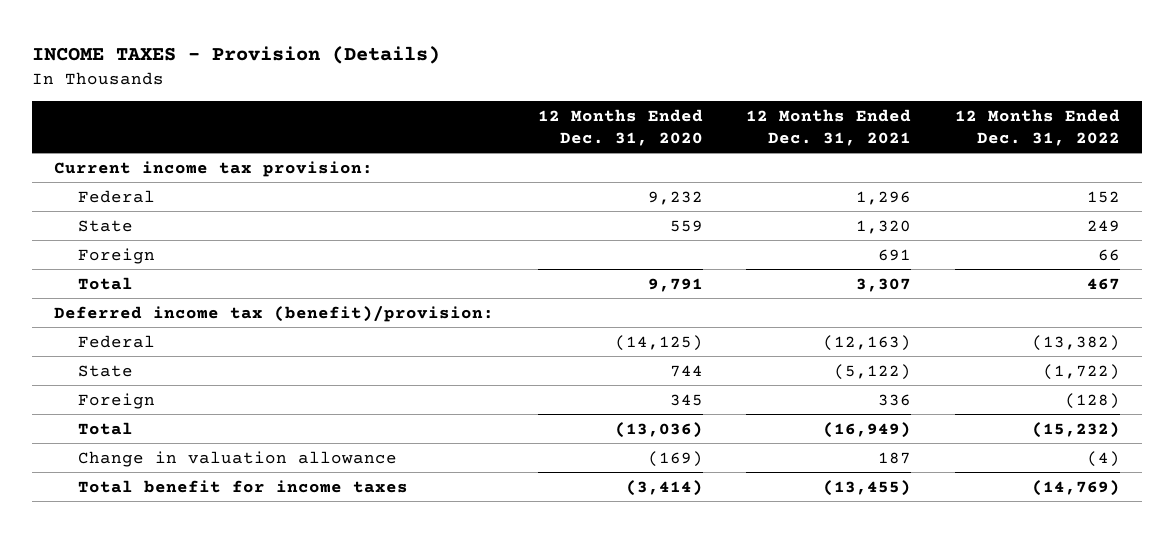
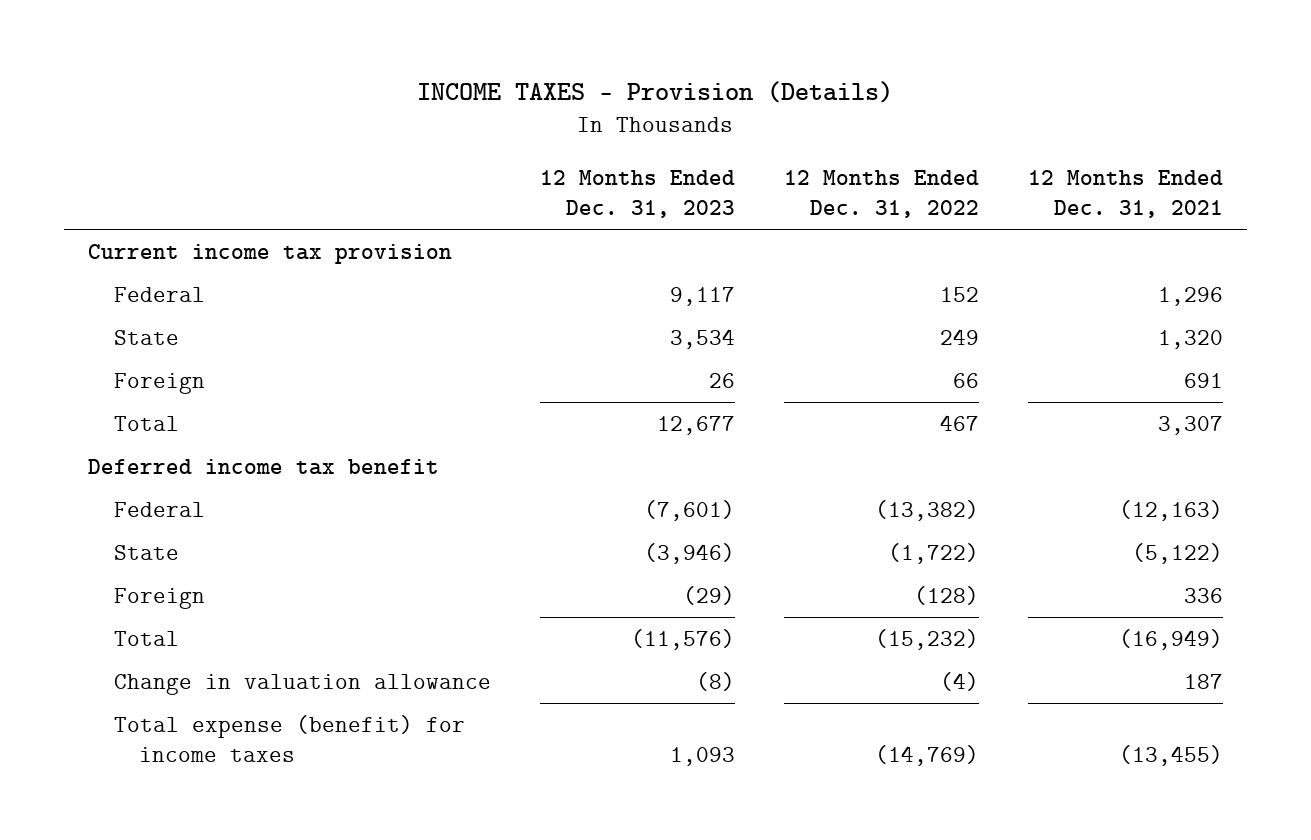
- | 12 Months Ended Dec. 31, 2020 | 12 Months Ended Dec. 31, 2021 | 12 Months Ended Dec. 31, 2022
+ | 12 Months Ended Dec. 31, 2023 | 12 Months Ended Dec. 31, 2022 | 12 Months Ended Dec. 31, 2021
- Current income tax provision:
+ Current income tax provision
- Deferred income tax (benefit)/provision:
+ Deferred income tax benefit
- Total benefit for income taxes | (3,414) | (13,455) | (14,769)
+ Total expense (benefit) for income taxes | 1,093 | (14,769) | (13,455)

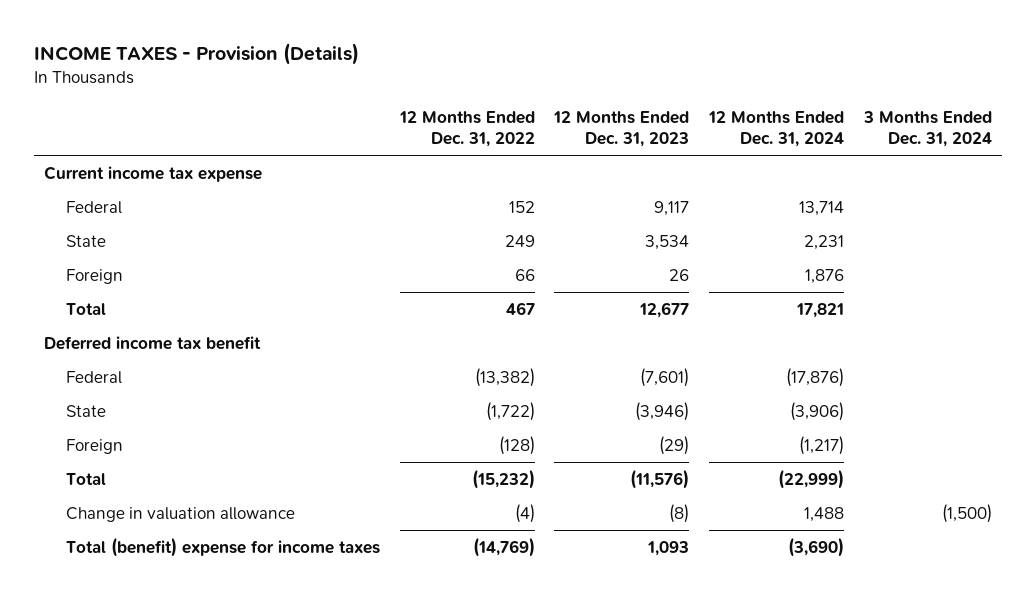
- | 12 Months Ended Dec. 31, 2023 | 12 Months Ended Dec. 31, 2022 | 12 Months Ended Dec. 31, 2021
+ | 12 Months Ended Dec. 31, 2022 | 12 Months Ended Dec. 31, 2023 | 12 Months Ended Dec. 31, 2024 | 3 Months Ended Dec. 31, 2024
- Current income tax provision
+ Current income tax expense
- Total expense (benefit) for income taxes | 1,093 | (14,769) | (13,455)
+ Total (benefit) expense for income taxes | (14,769) | 1,093 | (3,690) |

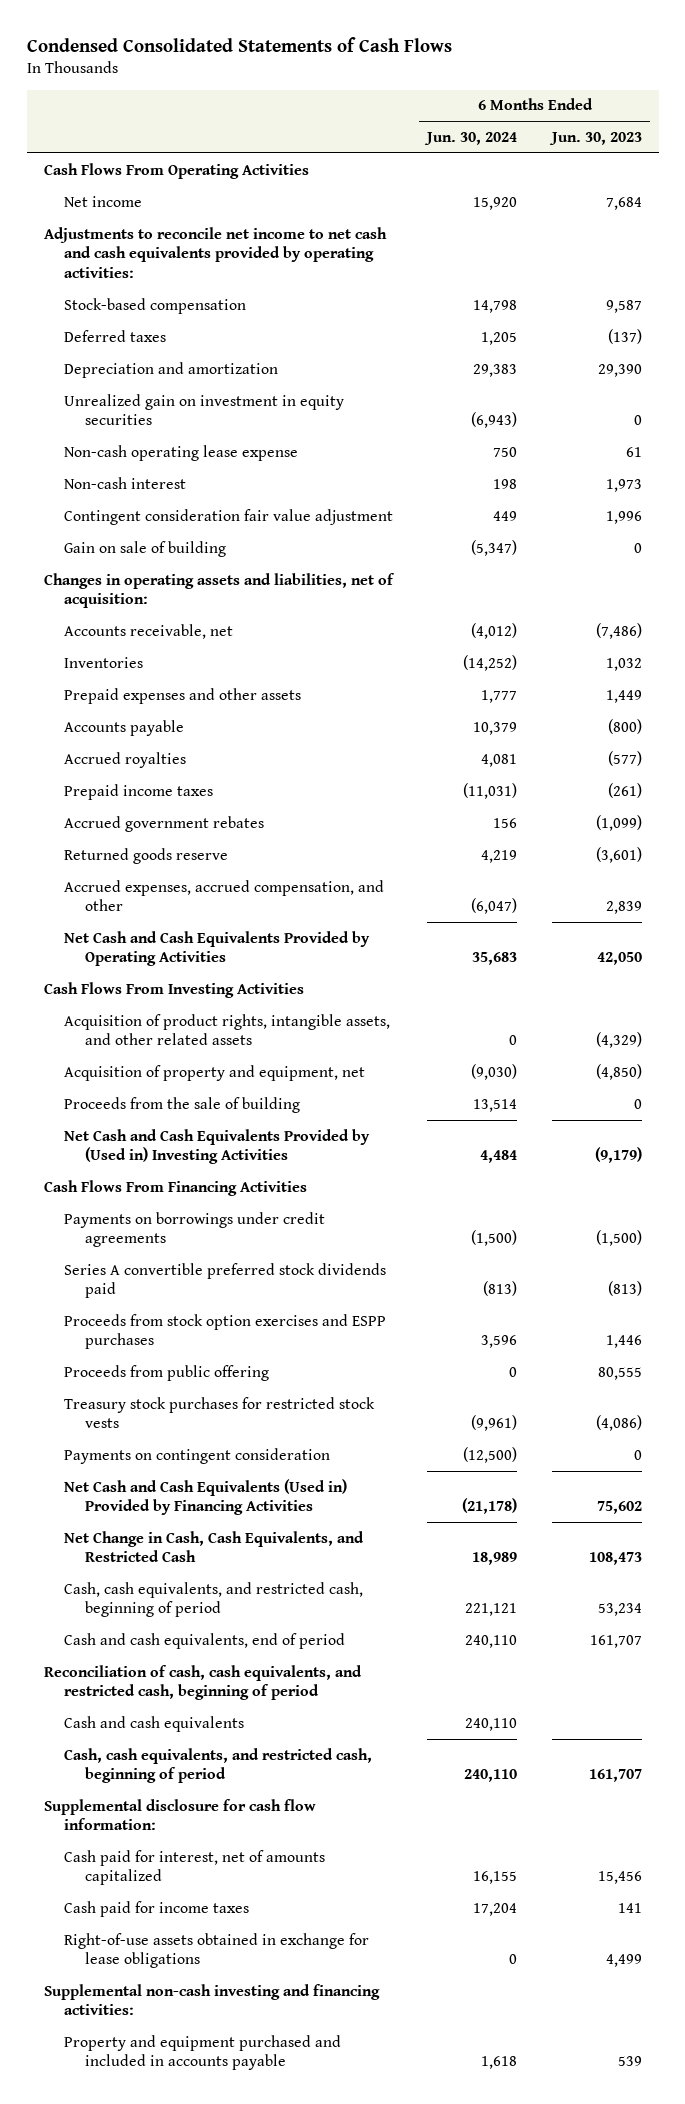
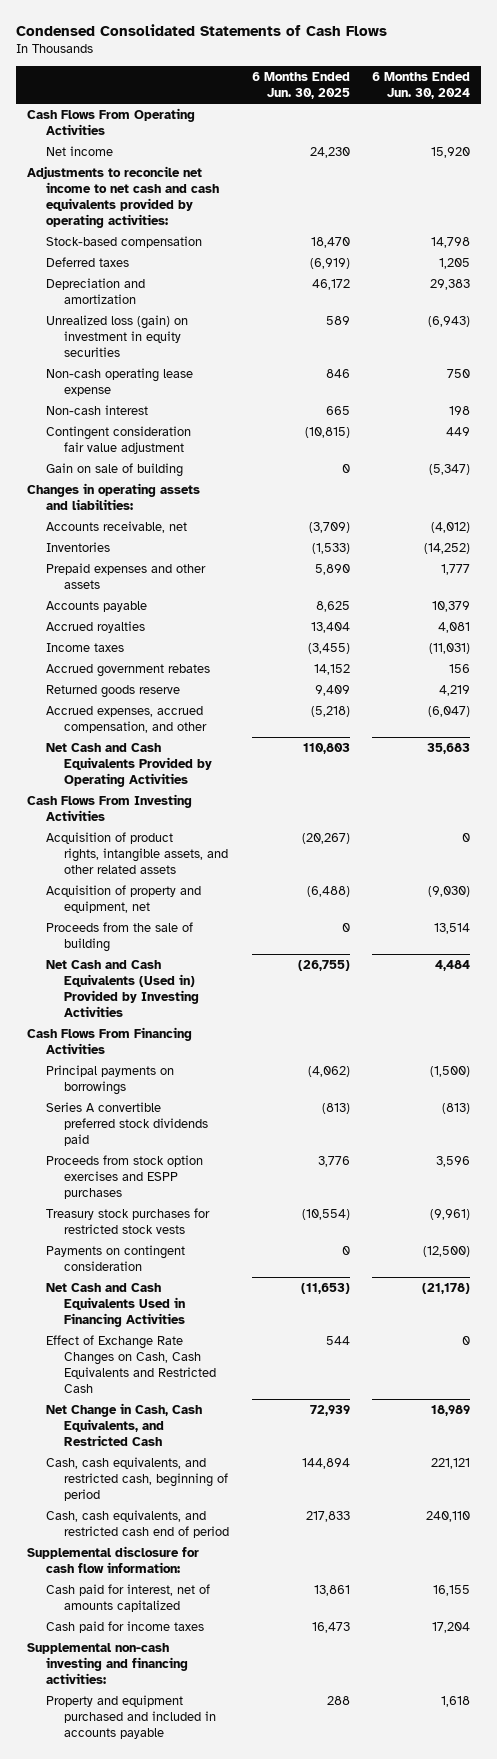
- | 6 Months Ended Jun. 30, 2024 | 6 Months Ended Jun. 30, 2023
+ | 6 Months Ended Jun. 30, 2025 | 6 Months Ended Jun. 30, 2024
- Unrealized gain on investment in equity securities | (6,943) | 0
+ Unrealized loss (gain) on investment in equity securities | 589 | (6,943)
- Changes in operating assets and liabilities, net of acquisition:
+ Changes in operating assets and liabilities:
- Prepaid income taxes | (11,031) | (261)
+ Income taxes | (3,455) | (11,031)
- Net Cash and Cash Equivalents Provided by (Used in) Investing Activities | 4,484 | (9,179)
+ Net Cash and Cash Equivalents (Used in) Provided by Investing Activities | (26,755) | 4,484
- Payments on borrowings under credit agreements | (1,500) | (1,500)
+ Principal payments on borrowings | (4,062) | (1,500)
- Proceeds from public offering | 0 | 80,555
- Net Cash and Cash Equivalents (Used in) Provided by Financing Activities | (21,178) | 75,602
+ Net Cash and Cash Equivalents Used in Financing Activities | (11,653) | (21,178)
+ Effect of Exchange Rate Changes on Cash, Cash Equivalents and Restricted Cash | 544 | 0
- Cash and cash equivalents, end of period | 240,110 | 161,707
- Reconciliation of cash, cash equivalents, and restricted cash, beginning of period
- Cash and cash equivalents | 240,110 |
- Cash, cash equivalents, and restricted cash, beginning of period | 240,110 | 161,707
+ Cash, cash equivalents, and restricted cash end of period | 217,833 | 240,110
- Right-of-use assets obtained in exchange for lease obligations | 0 | 4,499

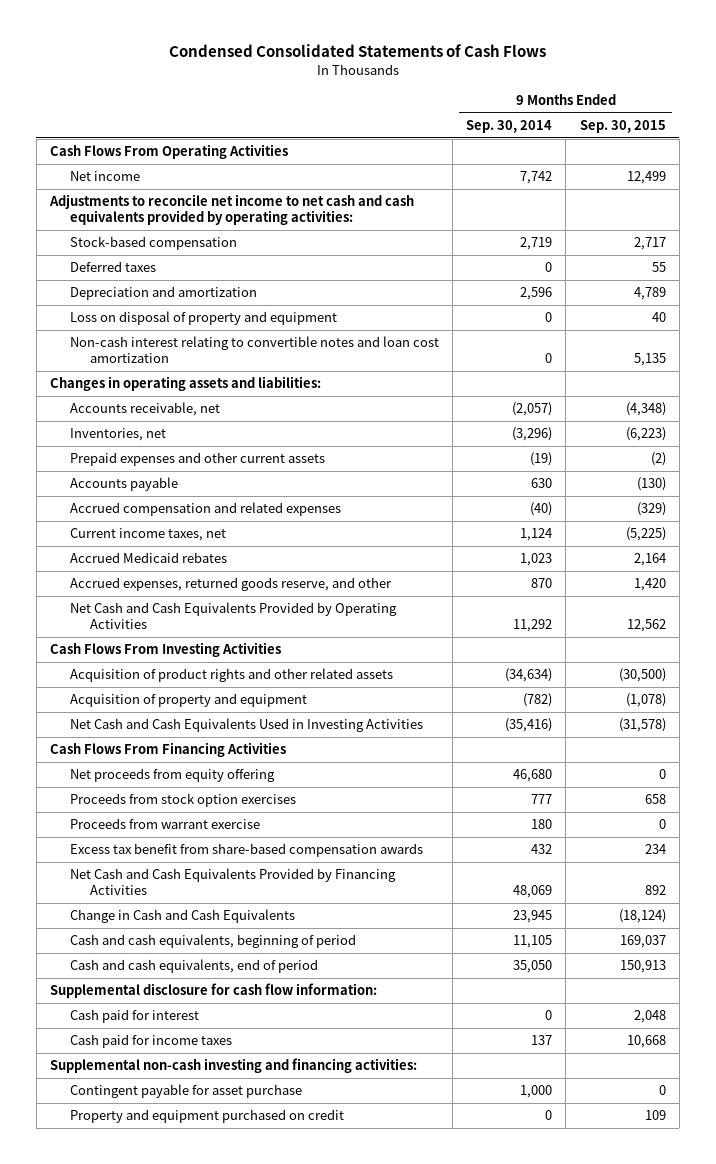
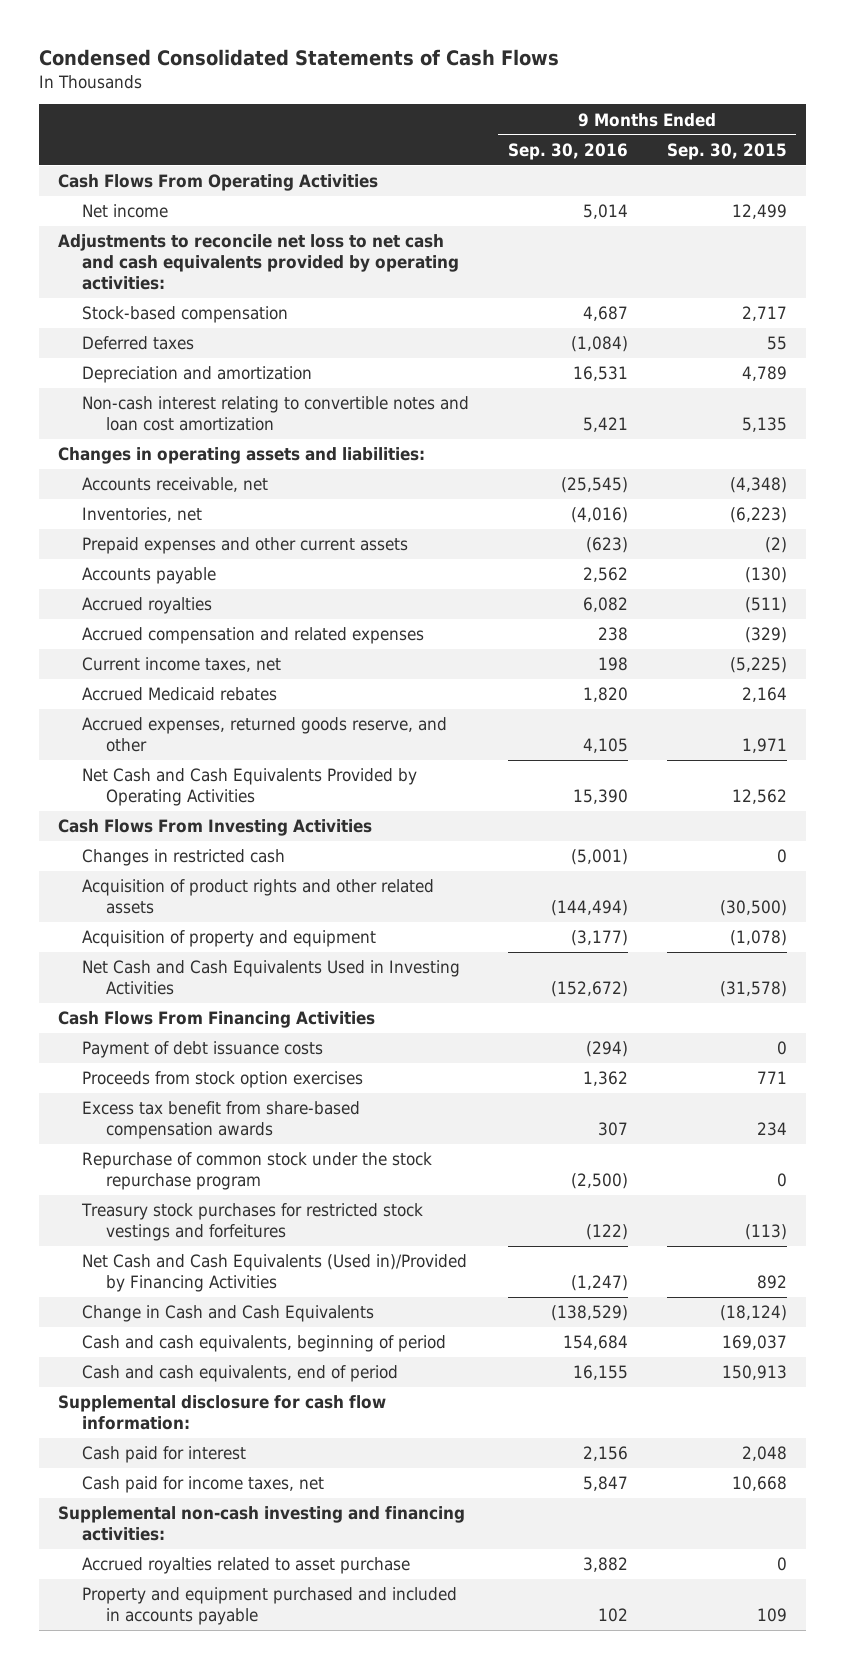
- | 9 Months Ended Sep. 30, 2014 | 9 Months Ended Sep. 30, 2015
+ | 9 Months Ended Sep. 30, 2016 | 9 Months Ended Sep. 30, 2015
- Adjustments to reconcile net income to net cash and cash equivalents provided by operating activities:
+ Adjustments to reconcile net loss to net cash and cash equivalents provided by operating activities:
- Loss on disposal of property and equipment | 0 | 40
+ Accrued royalties | 6,082 | (511)
- Accrued expenses, returned goods reserve, and other | 870 | 1,420
+ Accrued expenses, returned goods reserve, and other | 4,105 | 1,971
+ Changes in restricted cash | (5,001) | 0
- Net proceeds from equity offering | 46,680 | 0
- Proceeds from stock option exercises | 777 | 658
- Proceeds from warrant exercise | 180 | 0
+ Payment of debt issuance costs | (294) | 0
+ Proceeds from stock option exercises | 1,362 | 771
- Net Cash and Cash Equivalents Provided by Financing Activities | 48,069 | 892
+ Repurchase of common stock under the stock repurchase program | (2,500) | 0
+ Treasury stock purchases for restricted stock vestings and forfeitures | (122) | (113)
+ Net Cash and Cash Equivalents (Used in)/Provided by Financing Activities | (1,247) | 892
- Cash paid for income taxes | 137 | 10,668
+ Cash paid for income taxes, net | 5,847 | 10,668
- Contingent payable for asset purchase | 1,000 | 0
- Property and equipment purchased on credit | 0 | 109
+ Accrued royalties related to asset purchase | 3,882 | 0
+ Property and equipment purchased and included in accounts payable | 102 | 109

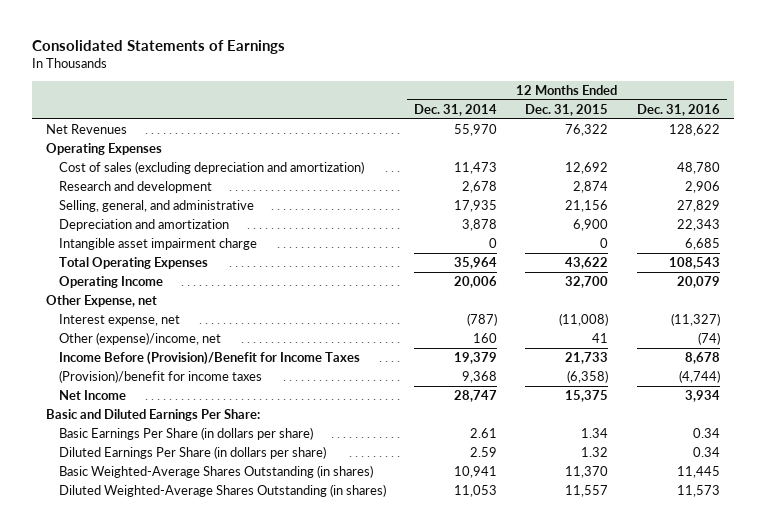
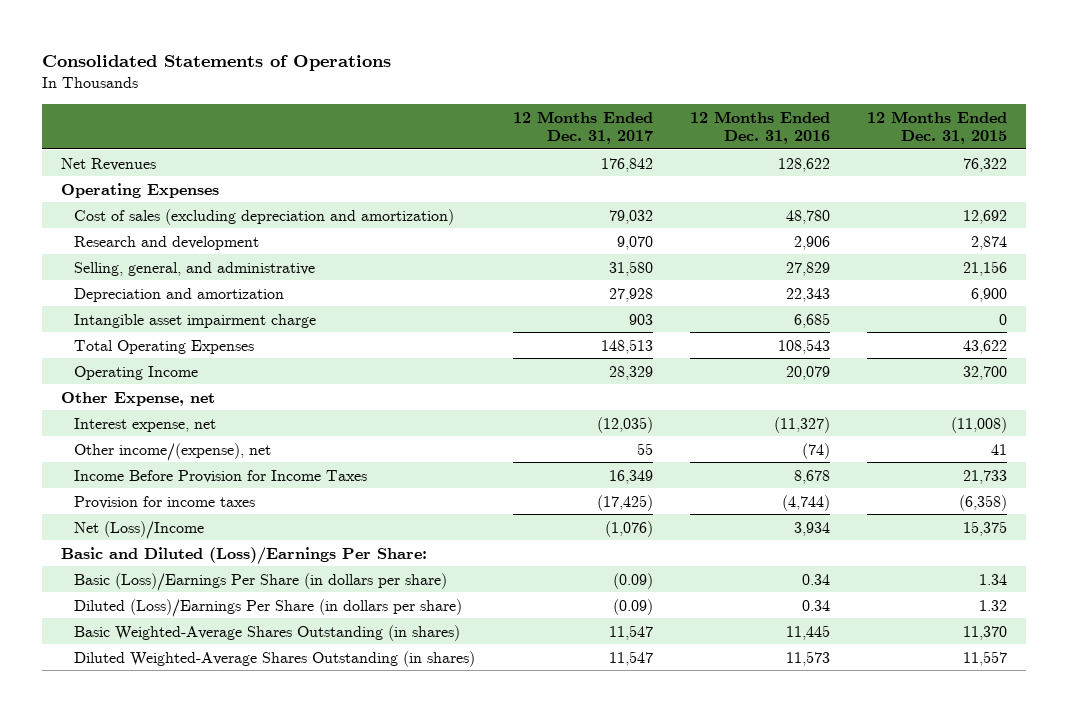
- Consolidated Statements of Earnings
+ Consolidated Statements of Operations
- | 12 Months Ended Dec. 31, 2014 | 12 Months Ended Dec. 31, 2015 | 12 Months Ended Dec. 31, 2016
+ | 12 Months Ended Dec. 31, 2017 | 12 Months Ended Dec. 31, 2016 | 12 Months Ended Dec. 31, 2015
- Other (expense)/income, net | 160 | 41 | (74)
- Income Before (Provision)/Benefit for Income Taxes | 19,379 | 21,733 | 8,678
- (Provision)/benefit for income taxes | 9,368 | (6,358) | (4,744)
- Net Income | 28,747 | 15,375 | 3,934
- Basic and Diluted Earnings Per Share:
- Basic Earnings Per Share (in dollars per share) | 2.61 | 1.34 | 0.34
- Diluted Earnings Per Share (in dollars per share) | 2.59 | 1.32 | 0.34
+ Other income/(expense), net | 55 | (74) | 41
+ Income Before Provision for Income Taxes | 16,349 | 8,678 | 21,733
+ Provision for income taxes | (17,425) | (4,744) | (6,358)
+ Net (Loss)/Income | (1,076) | 3,934 | 15,375
+ Basic and Diluted (Loss)/Earnings Per Share:
+ Basic (Loss)/Earnings Per Share (in dollars per share) | (0.09) | 0.34 | 1.34
+ Diluted (Loss)/Earnings Per Share (in dollars per share) | (0.09) | 0.34 | 1.32

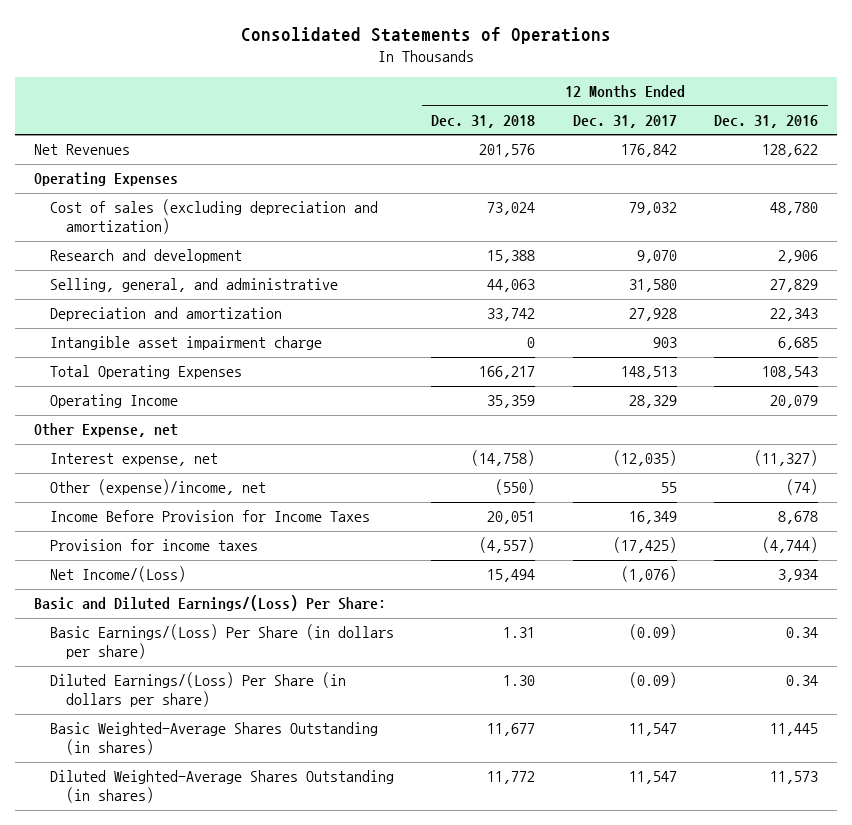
- | 12 Months Ended Dec. 31, 2017 | 12 Months Ended Dec. 31, 2016 | 12 Months Ended Dec. 31, 2015
+ | 12 Months Ended Dec. 31, 2018 | 12 Months Ended Dec. 31, 2017 | 12 Months Ended Dec. 31, 2016
- Other income/(expense), net | 55 | (74) | 41
+ Other (expense)/income, net | (550) | 55 | (74)
- Net (Loss)/Income | (1,076) | 3,934 | 15,375
- Basic and Diluted (Loss)/Earnings Per Share:
- Basic (Loss)/Earnings Per Share (in dollars per share) | (0.09) | 0.34 | 1.34
- Diluted (Loss)/Earnings Per Share (in dollars per share) | (0.09) | 0.34 | 1.32
+ Net Income/(Loss) | 15,494 | (1,076) | 3,934
+ Basic and Diluted Earnings/(Loss) Per Share:
+ Basic Earnings/(Loss) Per Share (in dollars per share) | 1.31 | (0.09) | 0.34
+ Diluted Earnings/(Loss) Per Share (in dollars per share) | 1.30 | (0.09) | 0.34

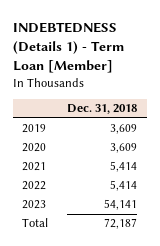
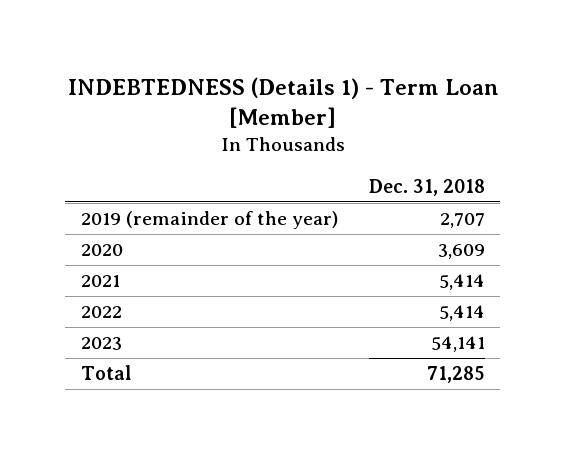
- 2019 | 3,609
+ 2019 (remainder of the year) | 2,707
- Total | 72,187
+ Total | 71,285

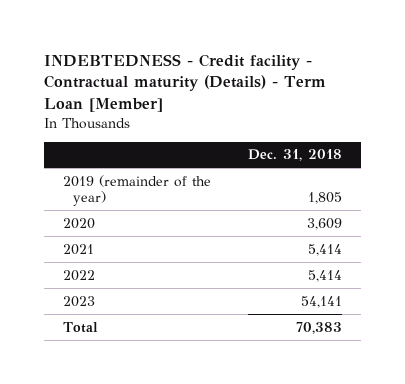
- INDEBTEDNESS (Details 1) - Term Loan [Member]
+ INDEBTEDNESS - Credit facility - Contractual maturity (Details) - Term Loan [Member]
- 2019 (remainder of the year) | 2,707
+ 2019 (remainder of the year) | 1,805
- Total | 71,285
+ Total | 70,383

